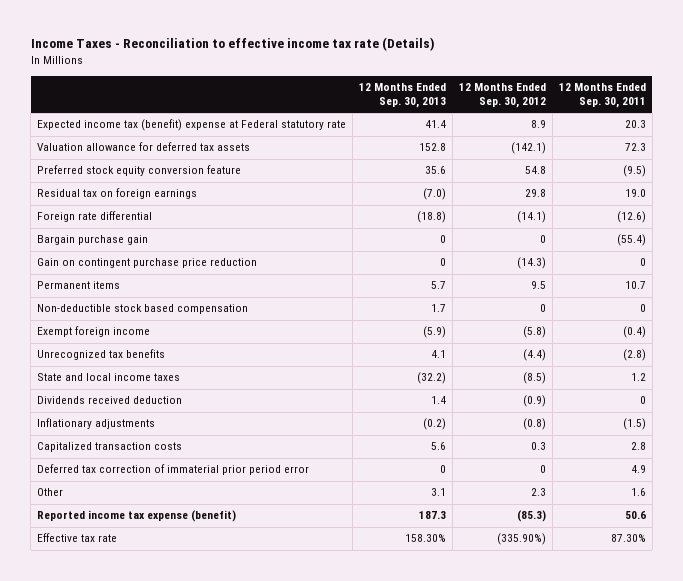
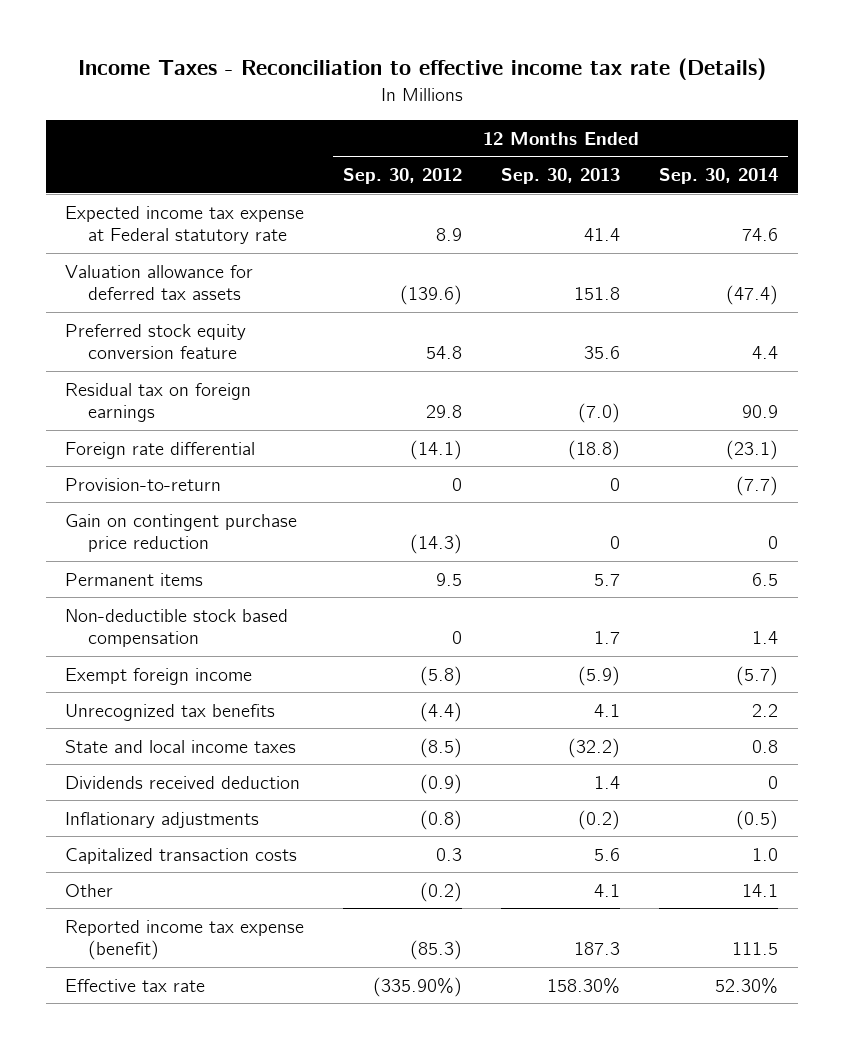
- | 12 Months Ended Sep. 30, 2013 | 12 Months Ended Sep. 30, 2012 | 12 Months Ended Sep. 30, 2011
+ | 12 Months Ended Sep. 30, 2012 | 12 Months Ended Sep. 30, 2013 | 12 Months Ended Sep. 30, 2014
- Expected income tax (benefit) expense at Federal statutory rate | 41.4 | 8.9 | 20.3
- Valuation allowance for deferred tax assets | 152.8 | (142.1) | 72.3
+ Expected income tax expense at Federal statutory rate | 8.9 | 41.4 | 74.6
+ Valuation allowance for deferred tax assets | (139.6) | 151.8 | (47.4)
- Bargain purchase gain | 0 | 0 | (55.4)
+ Provision-to-return | 0 | 0 | (7.7)
- Deferred tax correction of immaterial prior period error | 0 | 0 | 4.9
- Other | 3.1 | 2.3 | 1.6
+ Other | (0.2) | 4.1 | 14.1

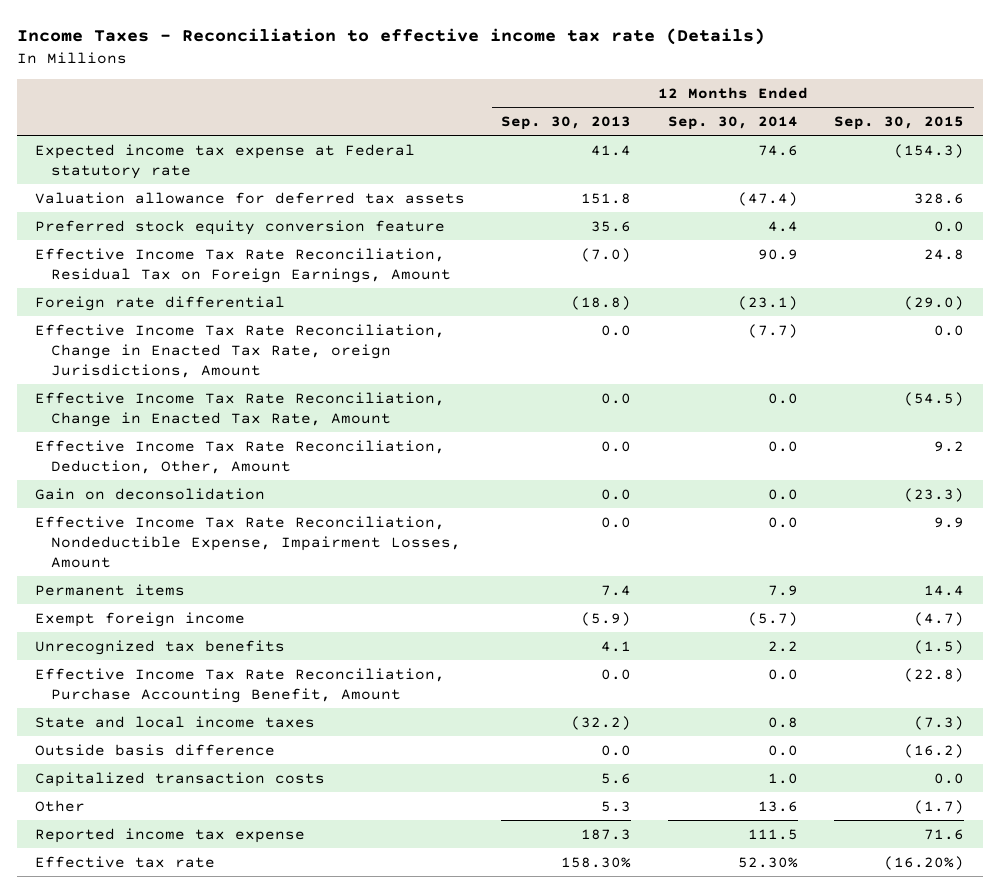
- | 12 Months Ended Sep. 30, 2012 | 12 Months Ended Sep. 30, 2013 | 12 Months Ended Sep. 30, 2014
+ | 12 Months Ended Sep. 30, 2013 | 12 Months Ended Sep. 30, 2014 | 12 Months Ended Sep. 30, 2015
- Residual tax on foreign earnings | 29.8 | (7.0) | 90.9
+ Effective Income Tax Rate Reconciliation, Residual Tax on Foreign Earnings, Amount | (7.0) | 90.9 | 24.8
- Provision-to-return | 0 | 0 | (7.7)
- Gain on contingent purchase price reduction | (14.3) | 0 | 0
- Permanent items | 9.5 | 5.7 | 6.5
- Non-deductible stock based compensation | 0 | 1.7 | 1.4
+ Effective Income Tax Rate Reconciliation, Change in Enacted Tax Rate, oreign Jurisdictions, Amount | 0.0 | (7.7) | 0.0
+ Effective Income Tax Rate Reconciliation, Change in Enacted Tax Rate, Amount | 0.0 | 0.0 | (54.5)
+ Effective Income Tax Rate Reconciliation, Deduction, Other, Amount | 0.0 | 0.0 | 9.2
+ Gain on deconsolidation | 0.0 | 0.0 | (23.3)
+ Effective Income Tax Rate Reconciliation, Nondeductible Expense, Impairment Losses, Amount | 0.0 | 0.0 | 9.9
+ Permanent items | 7.4 | 7.9 | 14.4
+ Effective Income Tax Rate Reconciliation, Purchase Accounting Benefit, Amount | 0.0 | 0.0 | (22.8)
- Dividends received deduction | (0.9) | 1.4 | 0
- Inflationary adjustments | (0.8) | (0.2) | (0.5)
+ Outside basis difference | 0.0 | 0.0 | (16.2)
- Other | (0.2) | 4.1 | 14.1
- Reported income tax expense (benefit) | (85.3) | 187.3 | 111.5
+ Other | 5.3 | 13.6 | (1.7)
+ Reported income tax expense | 187.3 | 111.5 | 71.6

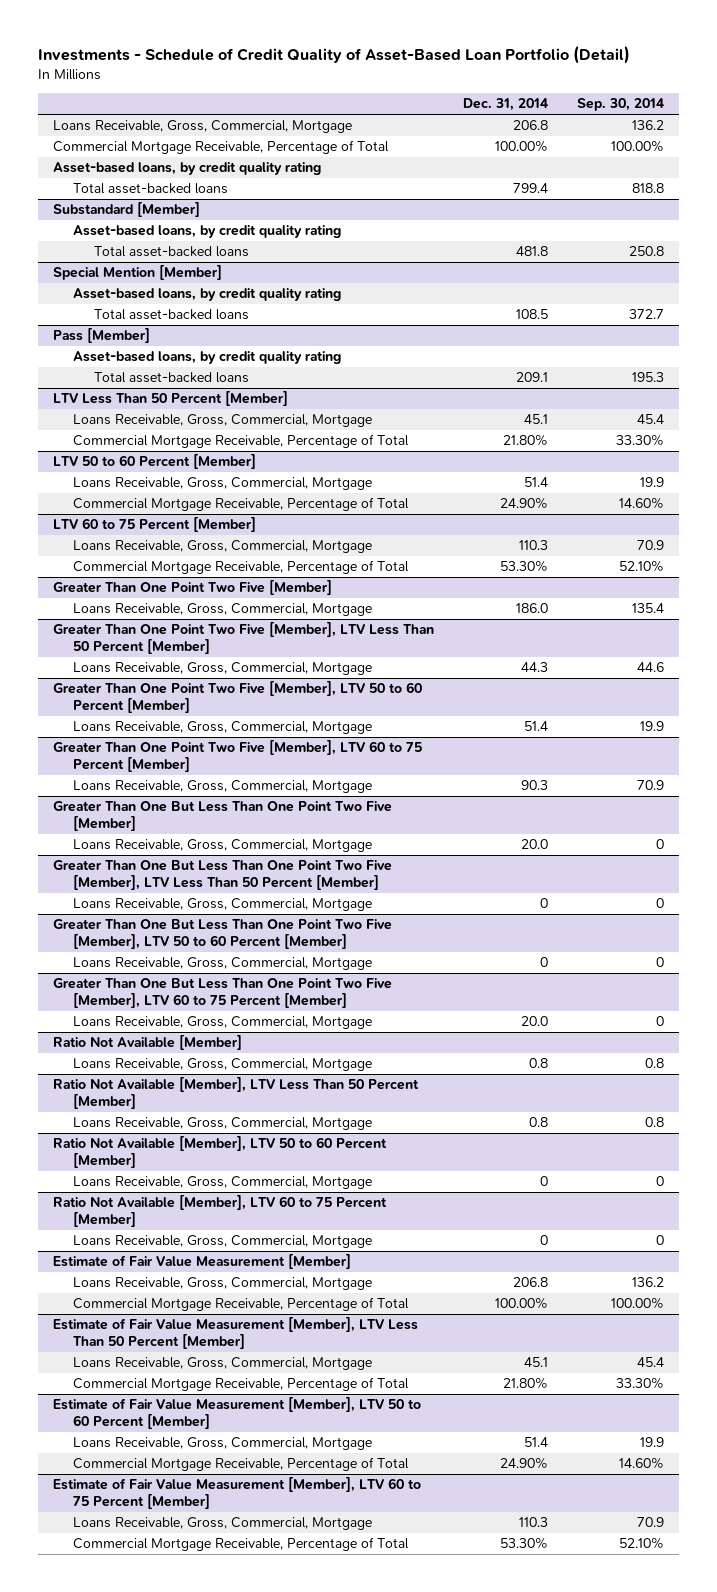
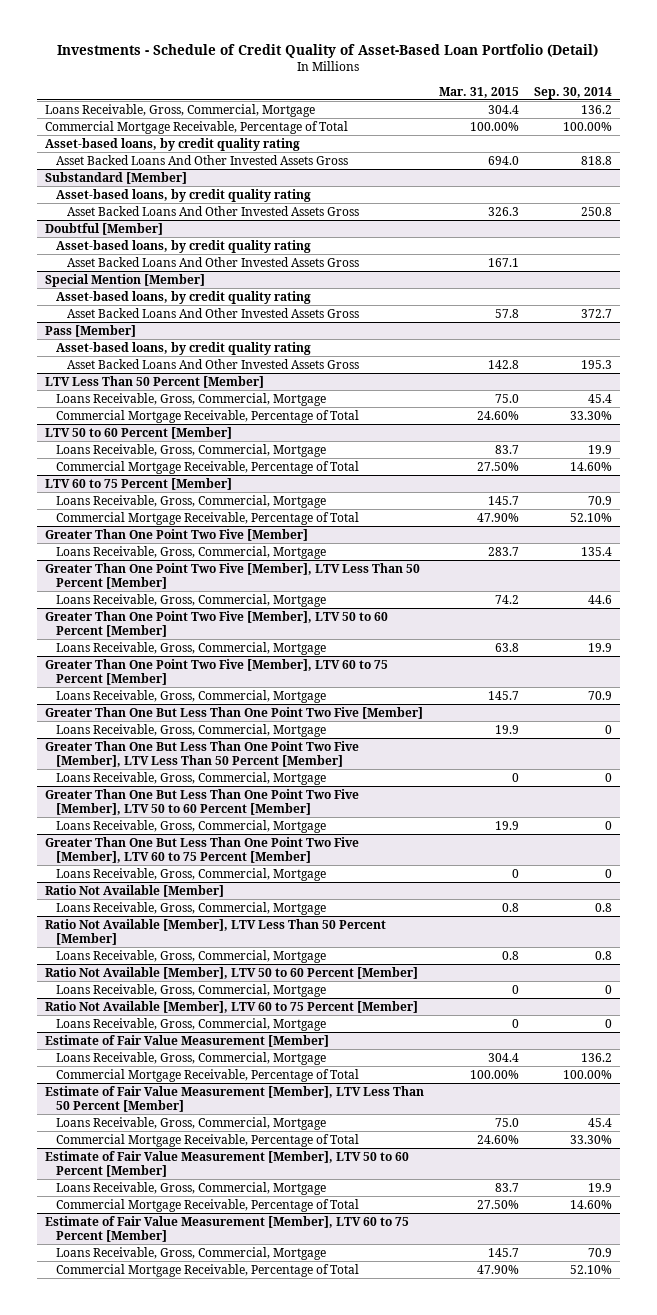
- | Dec. 31, 2014 | Sep. 30, 2014
+ | Mar. 31, 2015 | Sep. 30, 2014
- Total asset-backed loans | 799.4 | 818.8
+ Asset Backed Loans And Other Invested Assets Gross | 694.0 | 818.8
@ Substandard [Member]
- Total asset-backed loans | 481.8 | 250.8
+ Asset Backed Loans And Other Invested Assets Gross | 326.3 | 250.8
+ Doubtful [Member]
+ Asset-based loans, by credit quality rating
+ Asset Backed Loans And Other Invested Assets Gross | 167.1 |
@ Special Mention [Member]
- Total asset-backed loans | 108.5 | 372.7
+ Asset Backed Loans And Other Invested Assets Gross | 57.8 | 372.7
@ Pass [Member]
- Total asset-backed loans | 209.1 | 195.3
+ Asset Backed Loans And Other Invested Assets Gross | 142.8 | 195.3

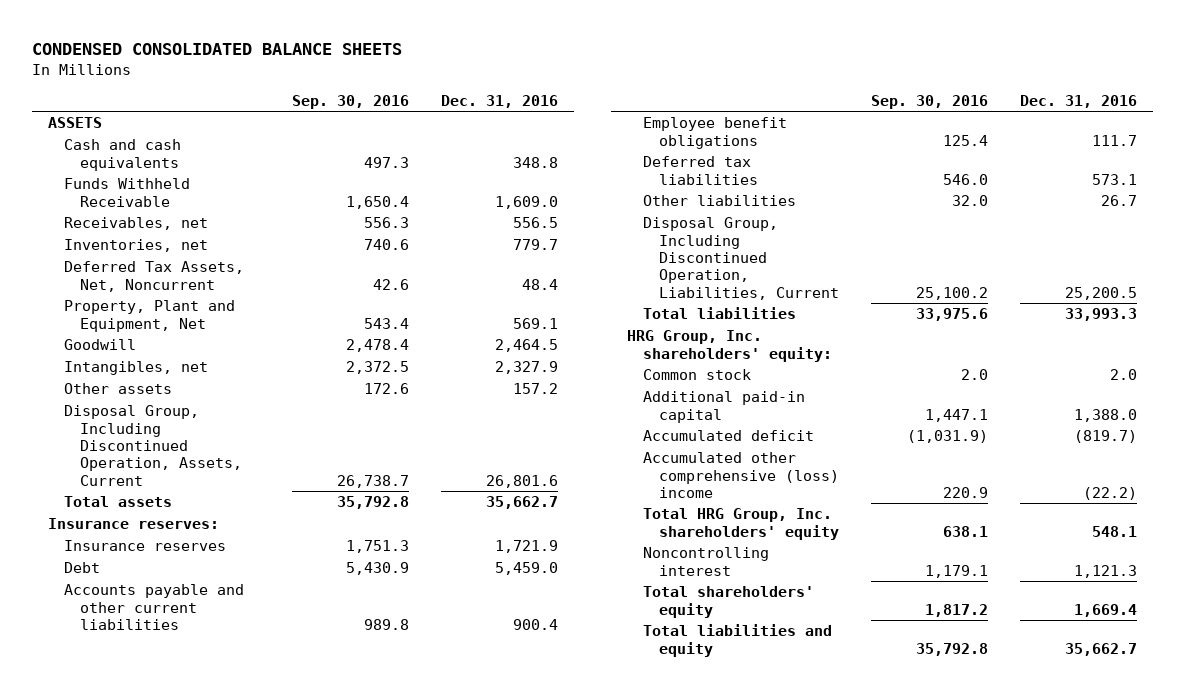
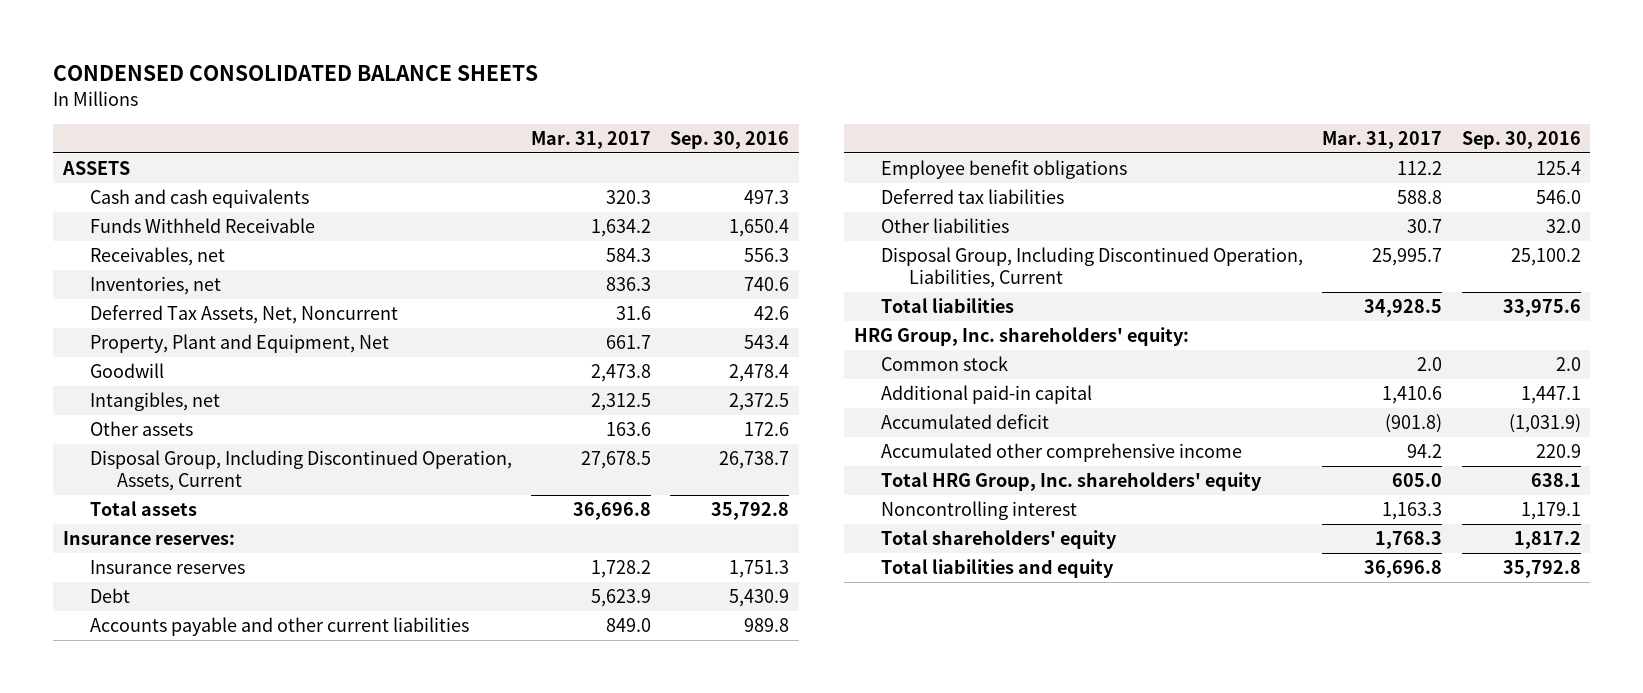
- | Sep. 30, 2016 | Dec. 31, 2016
+ | Mar. 31, 2017 | Sep. 30, 2016
- Accumulated other comprehensive (loss) income | 220.9 | (22.2)
+ Accumulated other comprehensive income | 94.2 | 220.9

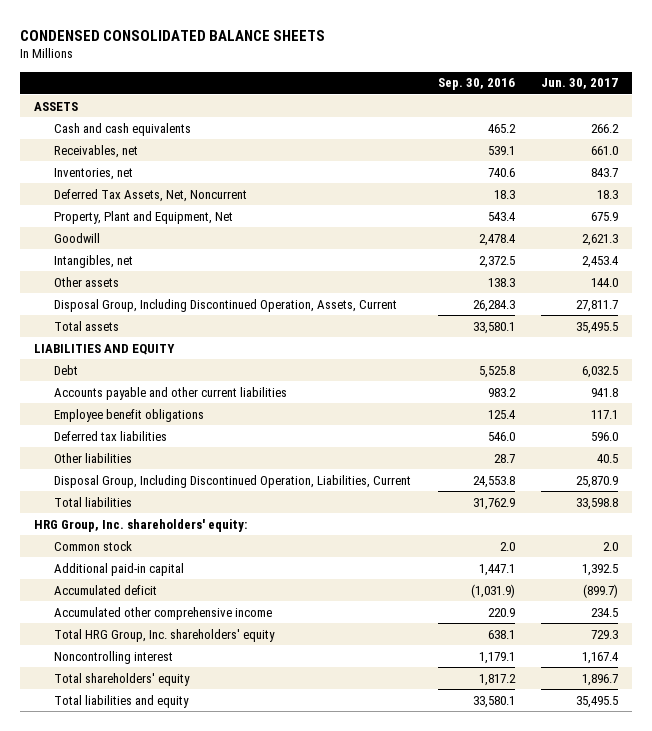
- | Mar. 31, 2017 | Sep. 30, 2016
+ | Sep. 30, 2016 | Jun. 30, 2017
- Cash and cash equivalents | 320.3 | 497.3
- Funds Withheld Receivable | 1,634.2 | 1,650.4
- Receivables, net | 584.3 | 556.3
+ Cash and cash equivalents | 465.2 | 266.2
+ Receivables, net | 539.1 | 661.0
- Deferred Tax Assets, Net, Noncurrent | 31.6 | 42.6
+ Deferred Tax Assets, Net, Noncurrent | 18.3 | 18.3
- Other assets | 163.6 | 172.6
- Disposal Group, Including Discontinued Operation, Assets, Current | 27,678.5 | 26,738.7
- Total assets | 36,696.8 | 35,792.8
- Insurance reserves:
- Insurance reserves | 1,728.2 | 1,751.3
- Debt | 5,623.9 | 5,430.9
- Accounts payable and other current liabilities | 849.0 | 989.8
+ Other assets | 138.3 | 144.0
+ Disposal Group, Including Discontinued Operation, Assets, Current | 26,284.3 | 27,811.7
+ Total assets | 33,580.1 | 35,495.5
+ LIABILITIES AND EQUITY
+ Debt | 5,525.8 | 6,032.5
+ Accounts payable and other current liabilities | 983.2 | 941.8
- Other liabilities | 30.7 | 32.0
- Disposal Group, Including Discontinued Operation, Liabilities, Current | 25,995.7 | 25,100.2
- Total liabilities | 34,928.5 | 33,975.6
+ Other liabilities | 28.7 | 40.5
+ Disposal Group, Including Discontinued Operation, Liabilities, Current | 24,553.8 | 25,870.9
+ Total liabilities | 31,762.9 | 33,598.8
- Total liabilities and equity | 36,696.8 | 35,792.8
+ Total liabilities and equity | 33,580.1 | 35,495.5

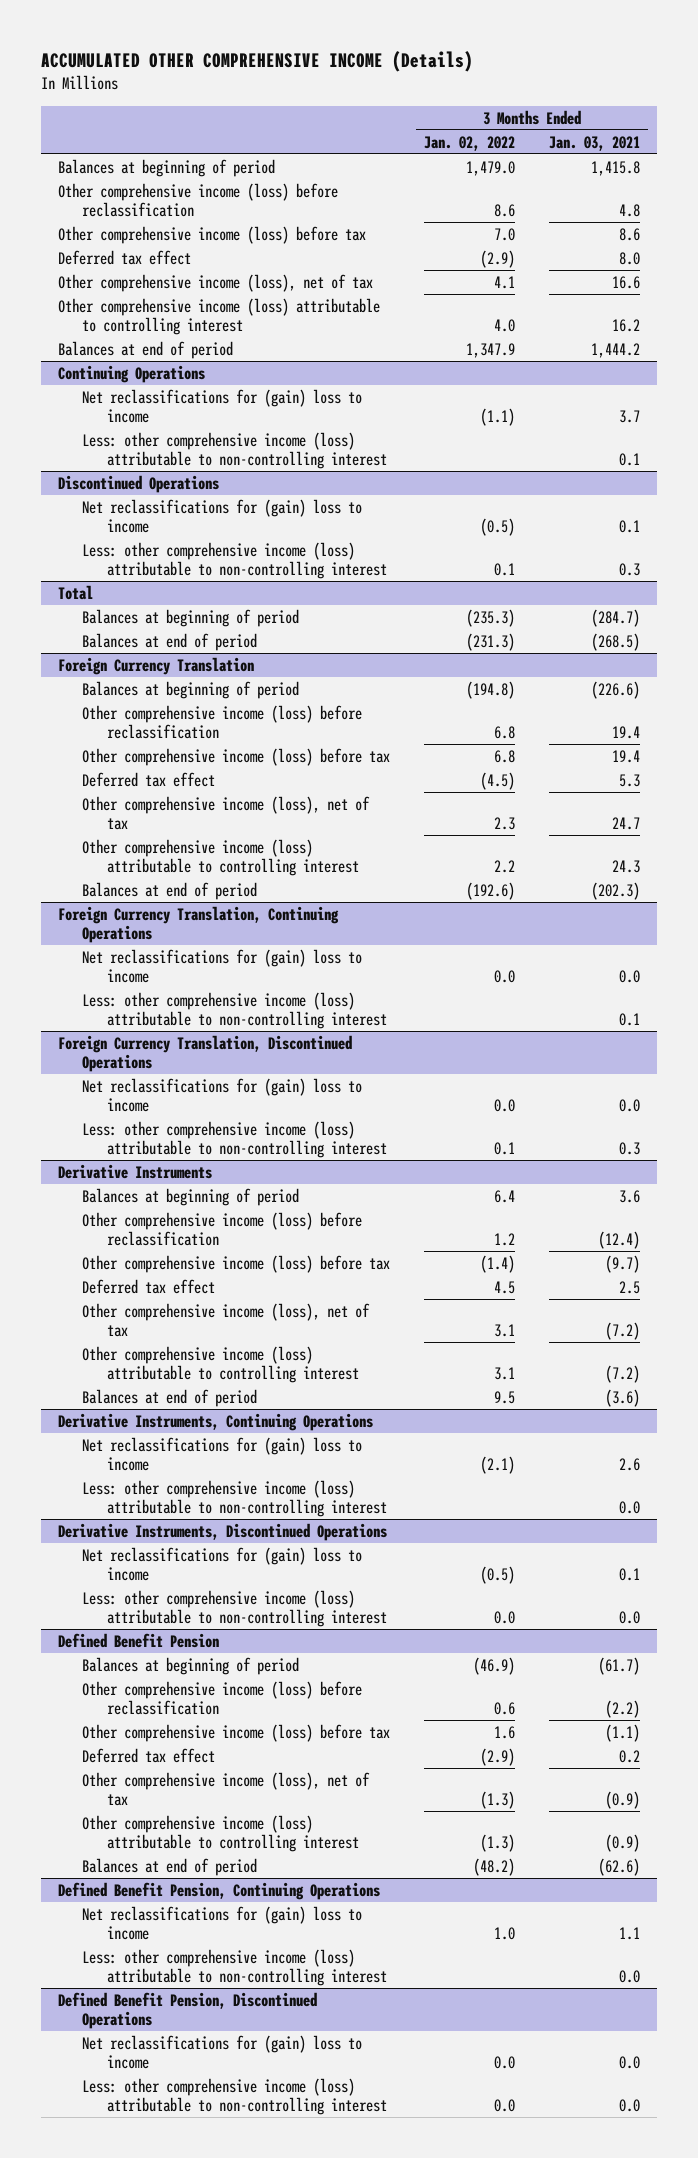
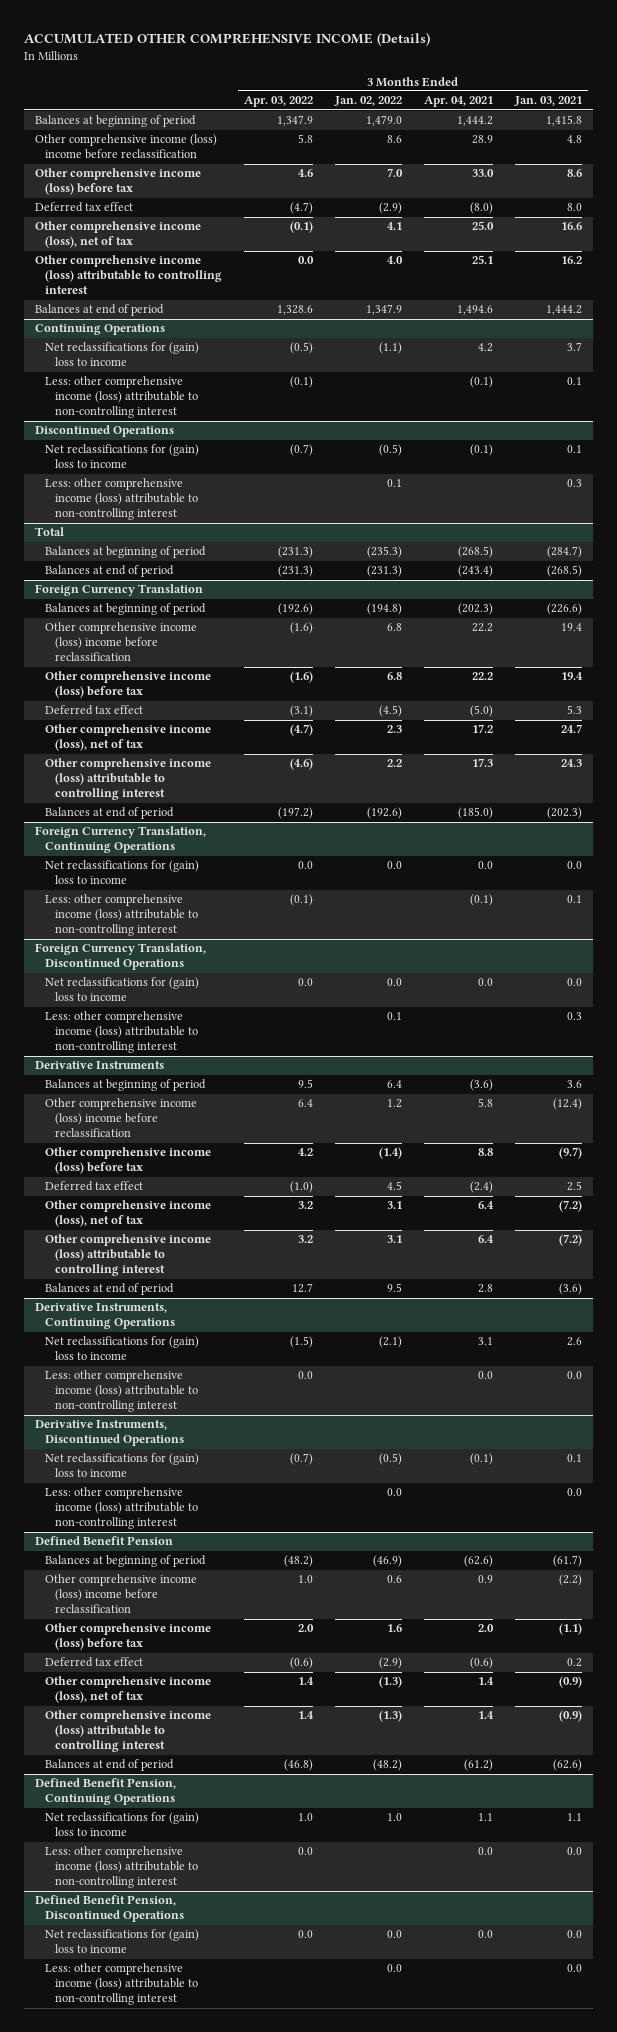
- | 3 Months Ended Jan. 02, 2022 | 3 Months Ended Jan. 03, 2021
+ | 3 Months Ended Apr. 03, 2022 | 3 Months Ended Jan. 02, 2022 | 3 Months Ended Apr. 04, 2021 | 3 Months Ended Jan. 03, 2021
- Other comprehensive income (loss) before reclassification | 8.6 | 4.8
+ Other comprehensive income (loss) income before reclassification | 5.8 | 8.6 | 28.9 | 4.8
@ Foreign Currency Translation
- Other comprehensive income (loss) before reclassification | 6.8 | 19.4
+ Other comprehensive income (loss) income before reclassification | (1.6) | 6.8 | 22.2 | 19.4
@ Derivative Instruments
- Other comprehensive income (loss) before reclassification | 1.2 | (12.4)
+ Other comprehensive income (loss) income before reclassification | 6.4 | 1.2 | 5.8 | (12.4)
@ Defined Benefit Pension
- Other comprehensive income (loss) before reclassification | 0.6 | (2.2)
+ Other comprehensive income (loss) income before reclassification | 1.0 | 0.6 | 0.9 | (2.2)

